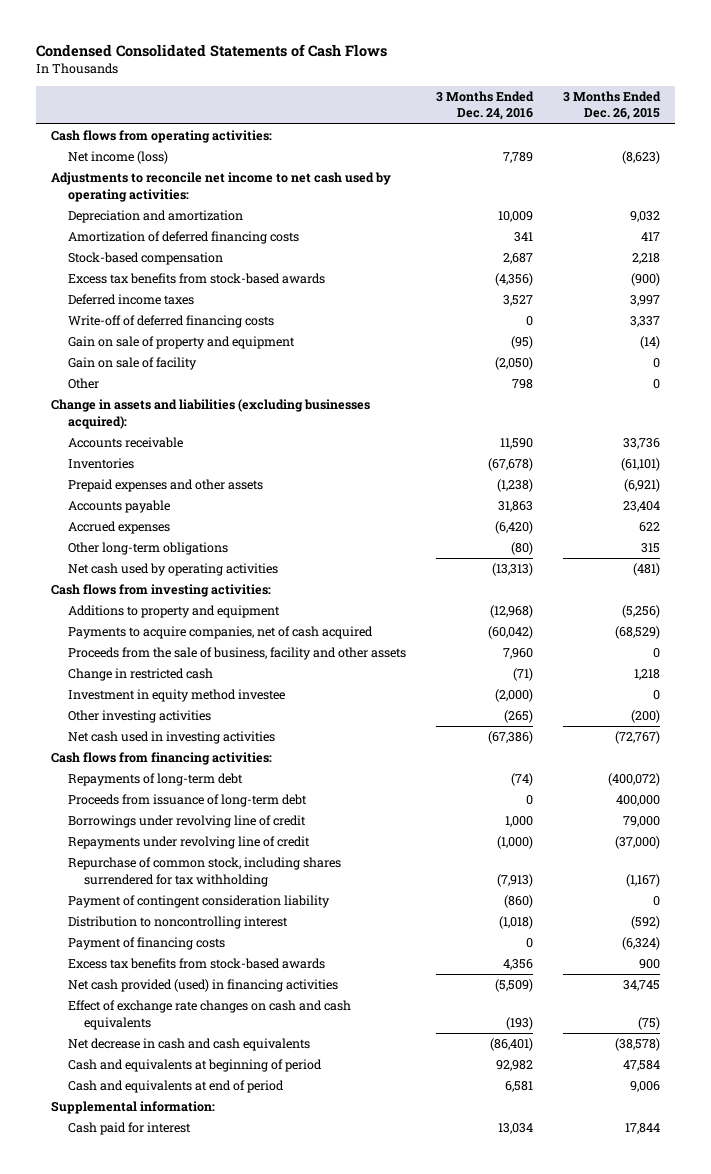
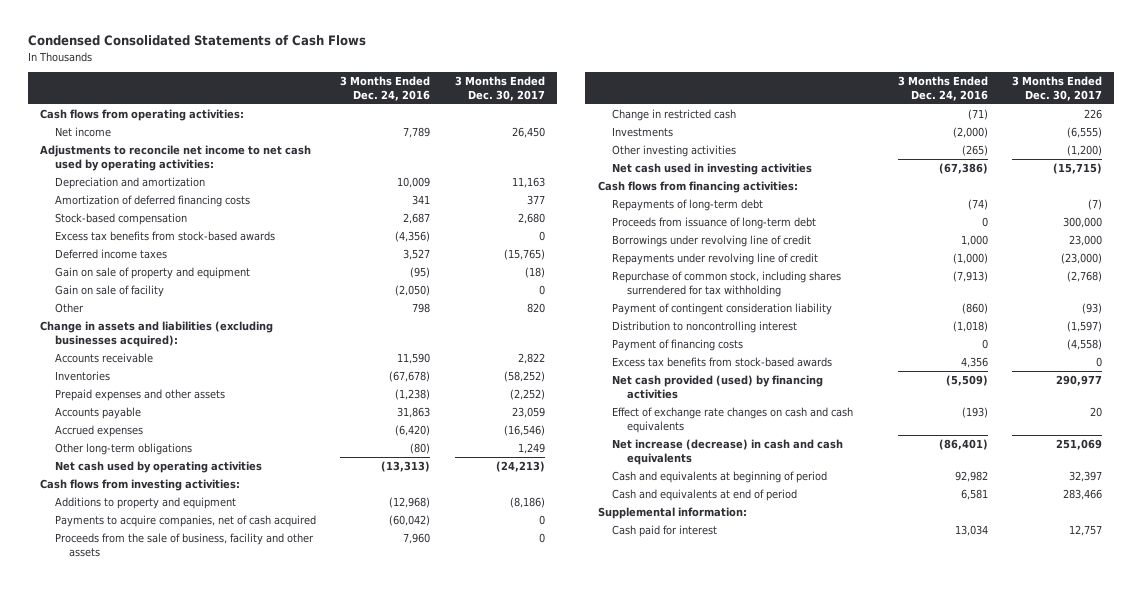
- | 3 Months Ended Dec. 24, 2016 | 3 Months Ended Dec. 26, 2015
+ | 3 Months Ended Dec. 24, 2016 | 3 Months Ended Dec. 30, 2017
- Net income (loss) | 7,789 | (8,623)
+ Net income | 7,789 | 26,450
- Write-off of deferred financing costs | 0 | 3,337
- Investment in equity method investee | (2,000) | 0
+ Investments | (2,000) | (6,555)
- Net cash provided (used) in financing activities | (5,509) | 34,745
+ Net cash provided (used) by financing activities | (5,509) | 290,977
- Net decrease in cash and cash equivalents | (86,401) | (38,578)
+ Net increase (decrease) in cash and cash equivalents | (86,401) | 251,069

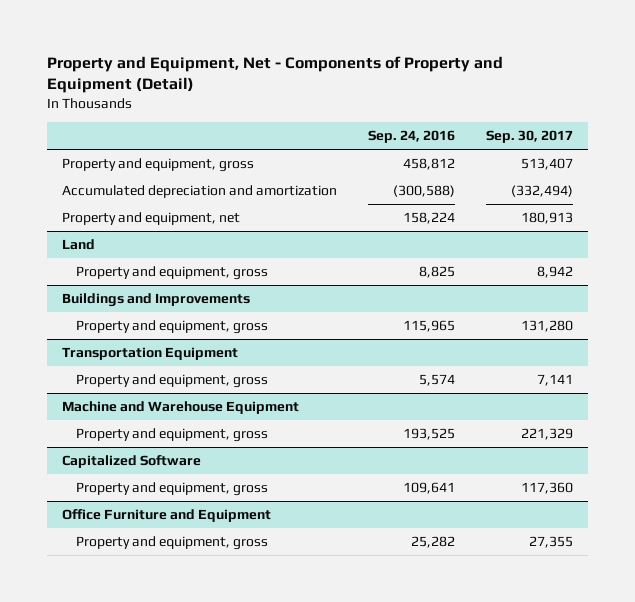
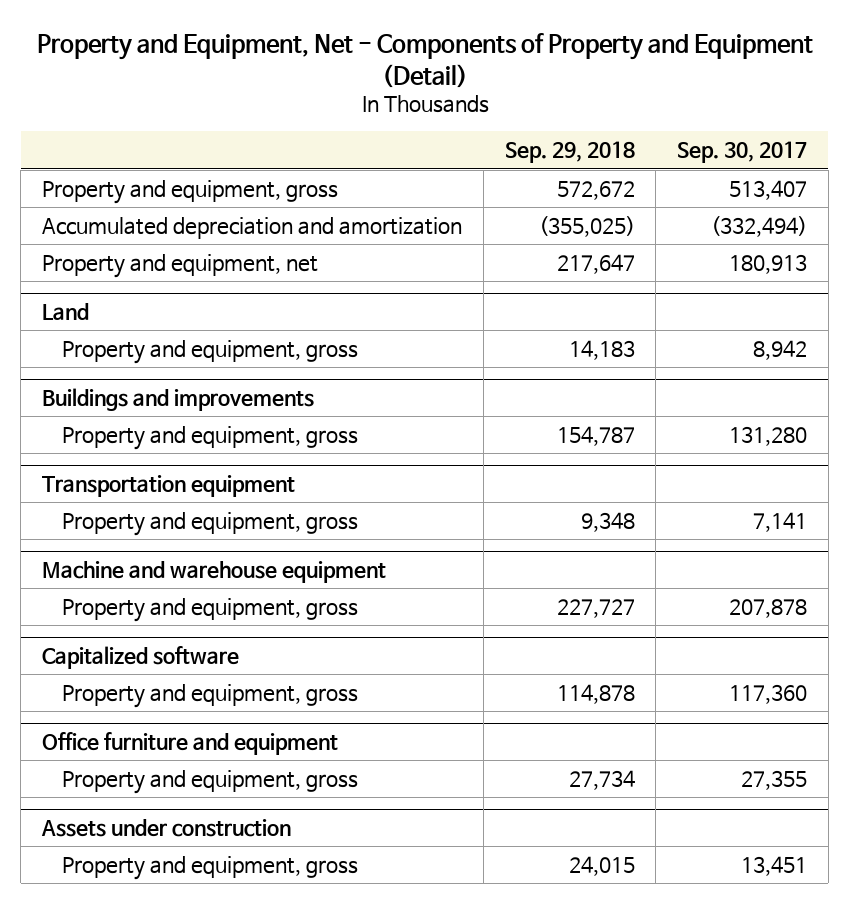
- | Sep. 24, 2016 | Sep. 30, 2017
+ | Sep. 29, 2018 | Sep. 30, 2017
- Buildings and Improvements
+ Buildings and improvements
- Transportation Equipment
+ Transportation equipment
- Machine and Warehouse Equipment
- Property and equipment, gross | 193,525 | 221,329
- Capitalized Software
+ Machine and warehouse equipment
+ Property and equipment, gross | 227,727 | 207,878
+ Capitalized software
- Office Furniture and Equipment
+ Office furniture and equipment
+ Assets under construction
+ Property and equipment, gross | 24,015 | 13,451

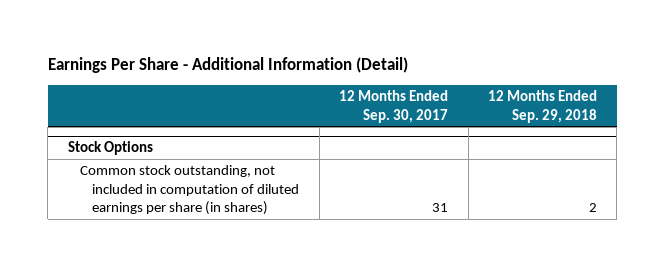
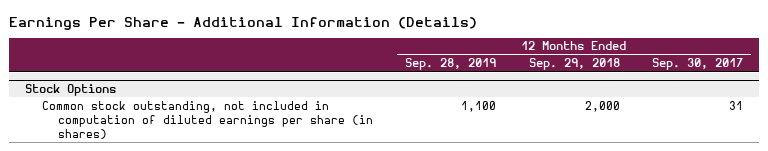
- Earnings Per Share - Additional Information (Detail)
+ Earnings Per Share - Additional Information (Details)
- | 12 Months Ended Sep. 30, 2017 | 12 Months Ended Sep. 29, 2018
+ | 12 Months Ended Sep. 28, 2019 | 12 Months Ended Sep. 29, 2018 | 12 Months Ended Sep. 30, 2017
@ Stock Options
- Common stock outstanding, not included in computation of diluted earnings per share (in shares) | 31 | 2
+ Common stock outstanding, not included in computation of diluted earnings per share (in shares) | 1,100 | 2,000 | 31

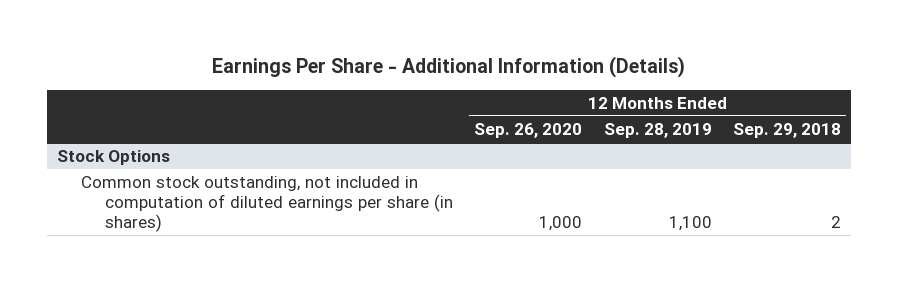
- | 12 Months Ended Sep. 28, 2019 | 12 Months Ended Sep. 29, 2018 | 12 Months Ended Sep. 30, 2017
+ | 12 Months Ended Sep. 26, 2020 | 12 Months Ended Sep. 28, 2019 | 12 Months Ended Sep. 29, 2018
@ Stock Options
- Common stock outstanding, not included in computation of diluted earnings per share (in shares) | 1,100 | 2,000 | 31
+ Common stock outstanding, not included in computation of diluted earnings per share (in shares) | 1,000 | 1,100 | 2

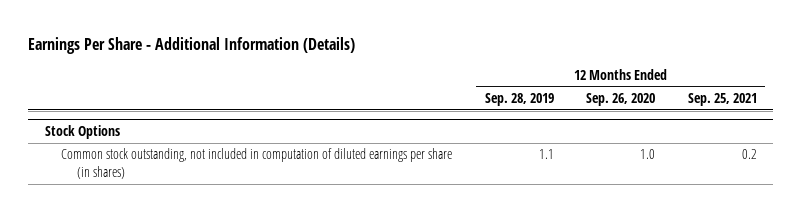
- | 12 Months Ended Sep. 26, 2020 | 12 Months Ended Sep. 28, 2019 | 12 Months Ended Sep. 29, 2018
+ | 12 Months Ended Sep. 28, 2019 | 12 Months Ended Sep. 26, 2020 | 12 Months Ended Sep. 25, 2021
@ Stock Options
- Common stock outstanding, not included in computation of diluted earnings per share (in shares) | 1,000 | 1,100 | 2
+ Common stock outstanding, not included in computation of diluted earnings per share (in shares) | 1.1 | 1.0 | 0.2

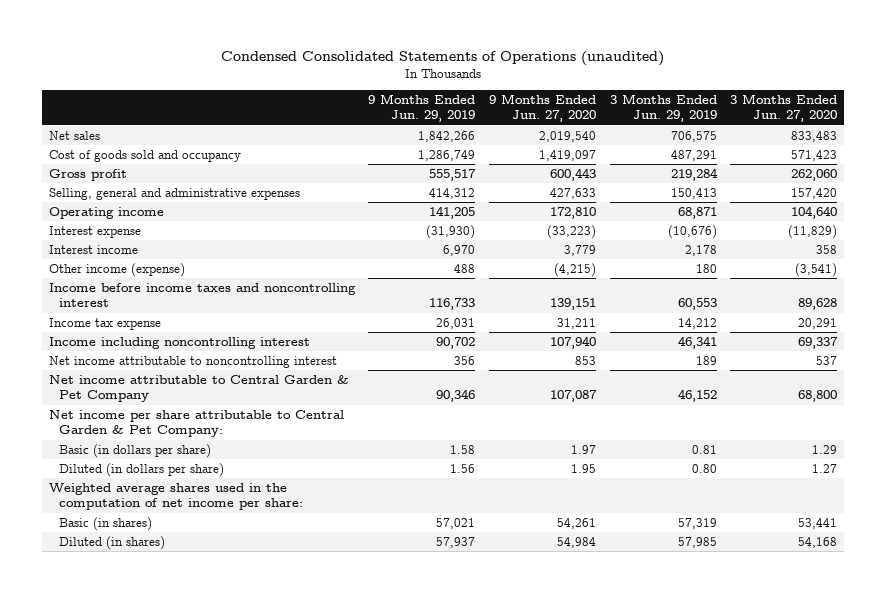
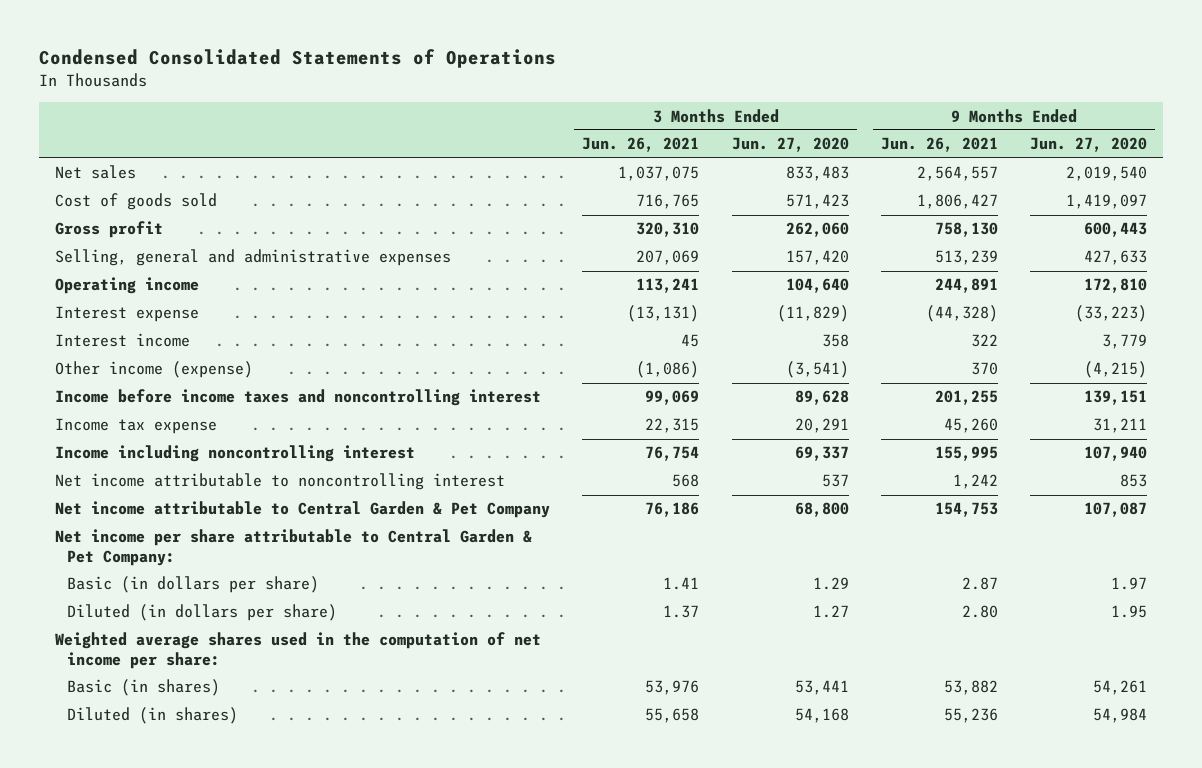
- Condensed Consolidated Statements of Operations (unaudited)
+ Condensed Consolidated Statements of Operations
- | 9 Months Ended Jun. 29, 2019 | 9 Months Ended Jun. 27, 2020 | 3 Months Ended Jun. 29, 2019 | 3 Months Ended Jun. 27, 2020
+ | 3 Months Ended Jun. 26, 2021 | 3 Months Ended Jun. 27, 2020 | 9 Months Ended Jun. 26, 2021 | 9 Months Ended Jun. 27, 2020
- Cost of goods sold and occupancy | 1,286,749 | 1,419,097 | 487,291 | 571,423
+ Cost of goods sold | 716,765 | 571,423 | 1,806,427 | 1,419,097

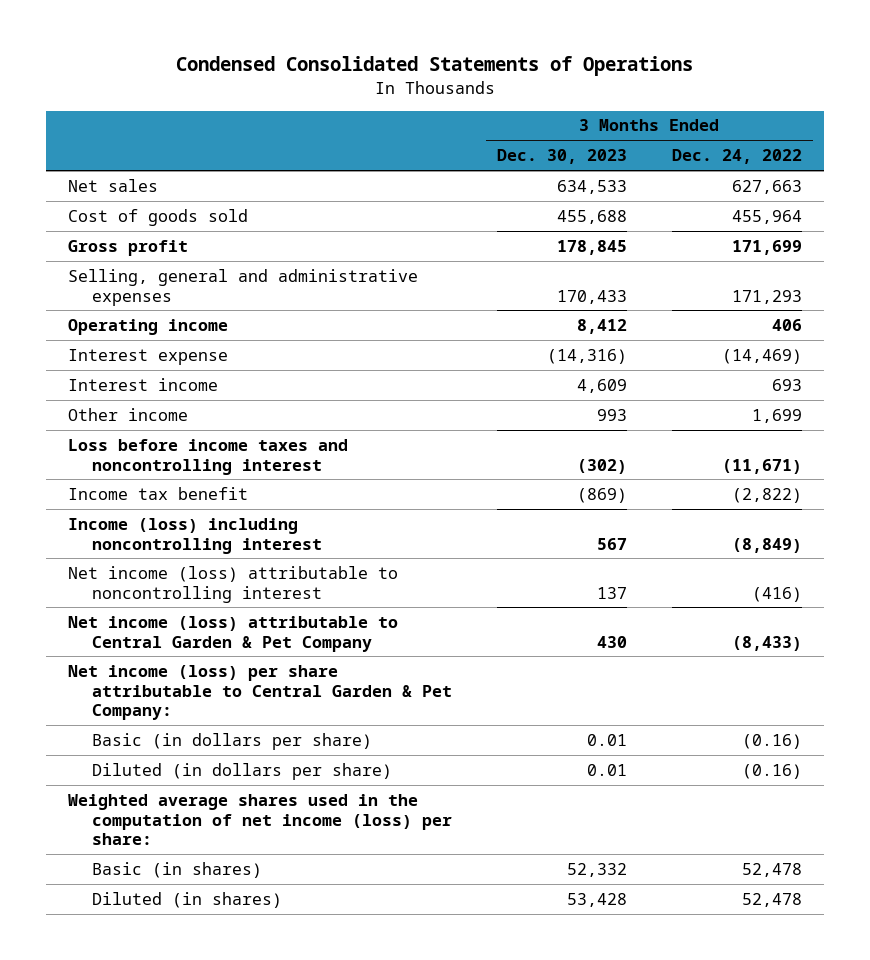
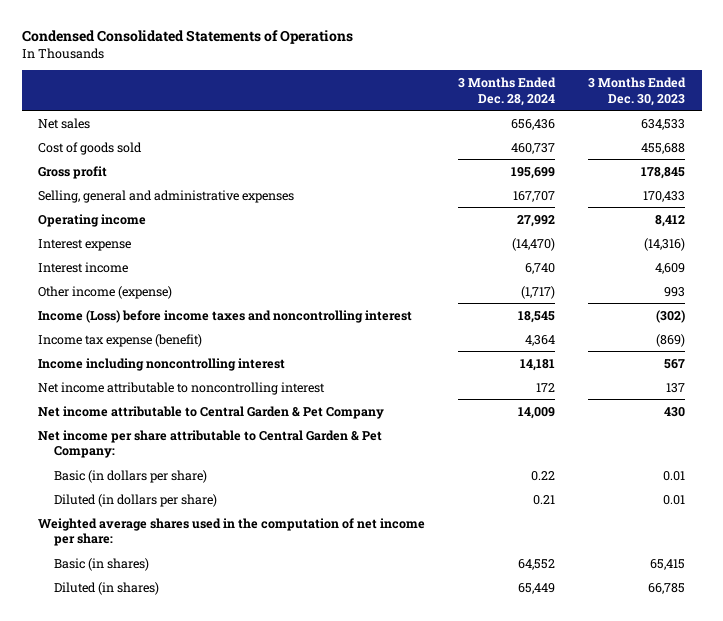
- | 3 Months Ended Dec. 30, 2023 | 3 Months Ended Dec. 24, 2022
+ | 3 Months Ended Dec. 28, 2024 | 3 Months Ended Dec. 30, 2023
- Other income | 993 | 1,699
- Loss before income taxes and noncontrolling interest | (302) | (11,671)
- Income tax benefit | (869) | (2,822)
- Income (loss) including noncontrolling interest | 567 | (8,849)
- Net income (loss) attributable to noncontrolling interest | 137 | (416)
- Net income (loss) attributable to Central Garden & Pet Company | 430 | (8,433)
- Net income (loss) per share attributable to Central Garden & Pet Company:
+ Other income (expense) | (1,717) | 993
+ Income (Loss) before income taxes and noncontrolling interest | 18,545 | (302)
+ Income tax expense (benefit) | 4,364 | (869)
+ Income including noncontrolling interest | 14,181 | 567
+ Net income attributable to noncontrolling interest | 172 | 137
+ Net income attributable to Central Garden & Pet Company | 14,009 | 430
+ Net income per share attributable to Central Garden & Pet Company:
- Weighted average shares used in the computation of net income (loss) per share:
- Basic (in shares) | 52,332 | 52,478
- Diluted (in shares) | 53,428 | 52,478
+ Weighted average shares used in the computation of net income per share:
+ Basic (in shares) | 64,552 | 65,415
+ Diluted (in shares) | 65,449 | 66,785

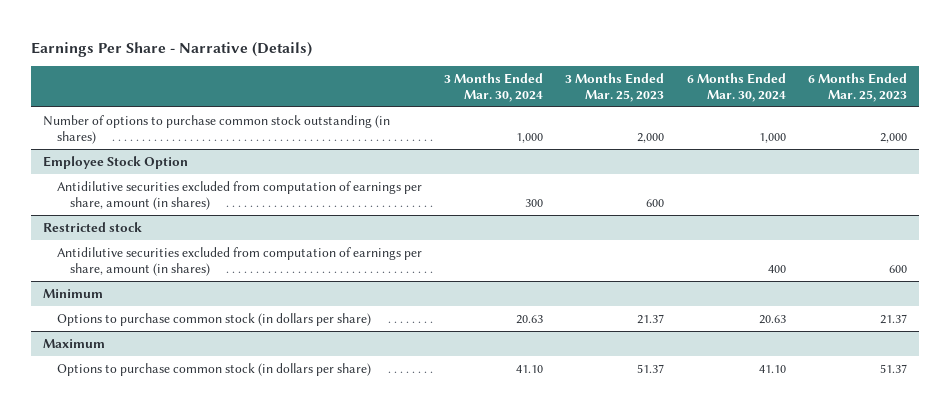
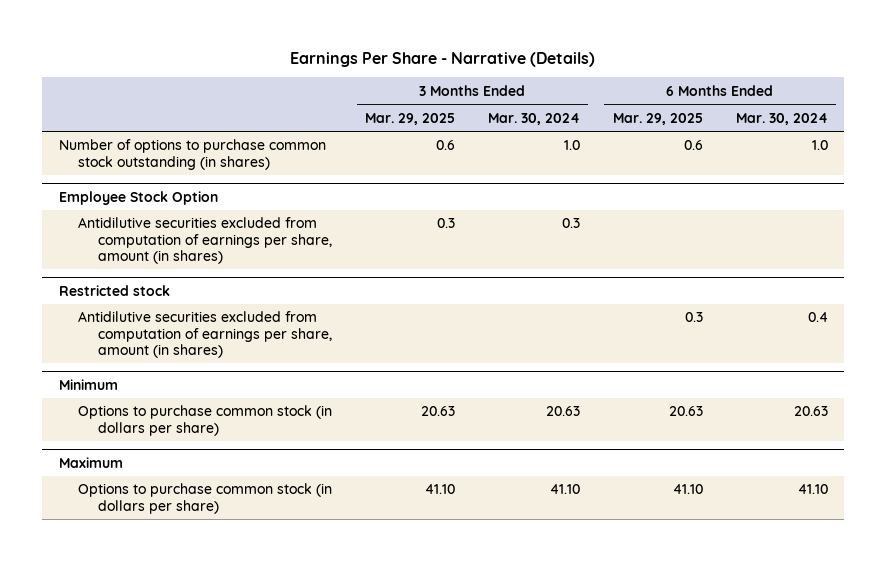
- | 3 Months Ended Mar. 30, 2024 | 3 Months Ended Mar. 25, 2023 | 6 Months Ended Mar. 30, 2024 | 6 Months Ended Mar. 25, 2023
+ | 3 Months Ended Mar. 29, 2025 | 3 Months Ended Mar. 30, 2024 | 6 Months Ended Mar. 29, 2025 | 6 Months Ended Mar. 30, 2024
- Number of options to purchase common stock outstanding (in shares) | 1,000 | 2,000 | 1,000 | 2,000
+ Number of options to purchase common stock outstanding (in shares) | 0.6 | 1.0 | 0.6 | 1.0
@ Employee Stock Option
- Antidilutive securities excluded from computation of earnings per share, amount (in shares) | 300 | 600 | |
+ Antidilutive securities excluded from computation of earnings per share, amount (in shares) | 0.3 | 0.3 | |
@ Restricted stock
- Antidilutive securities excluded from computation of earnings per share, amount (in shares) | | | 400 | 600
+ Antidilutive securities excluded from computation of earnings per share, amount (in shares) | | | 0.3 | 0.4

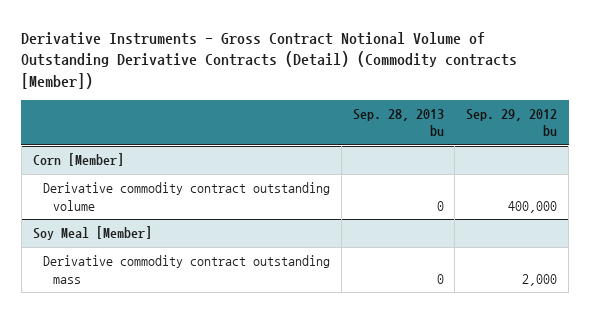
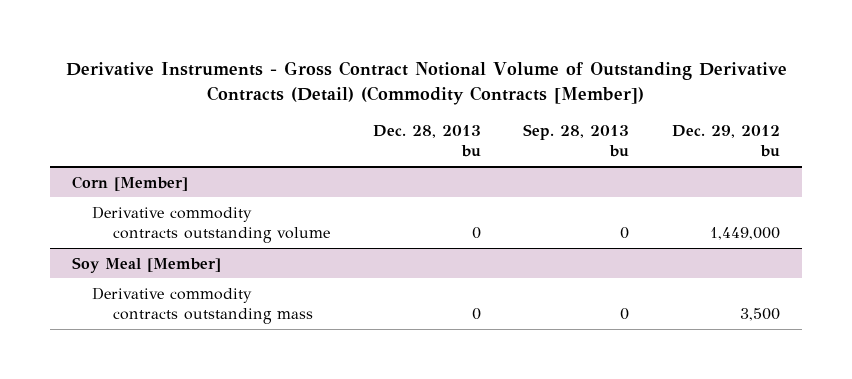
- Derivative Instruments - Gross Contract Notional Volume of Outstanding Derivative Contracts (Detail) (Commodity contracts [Member])
+ Derivative Instruments - Gross Contract Notional Volume of Outstanding Derivative Contracts (Detail) (Commodity Contracts [Member])
- | Sep. 28, 2013 bu | Sep. 29, 2012 bu
+ | Dec. 28, 2013 bu | Sep. 28, 2013 bu | Dec. 29, 2012 bu
@ Corn [Member]
- Derivative commodity contract outstanding volume | 0 | 400,000
+ Derivative commodity contracts outstanding volume | 0 | 0 | 1,449,000
@ Soy Meal [Member]
- Derivative commodity contract outstanding mass | 0 | 2,000
+ Derivative commodity contracts outstanding mass | 0 | 0 | 3,500

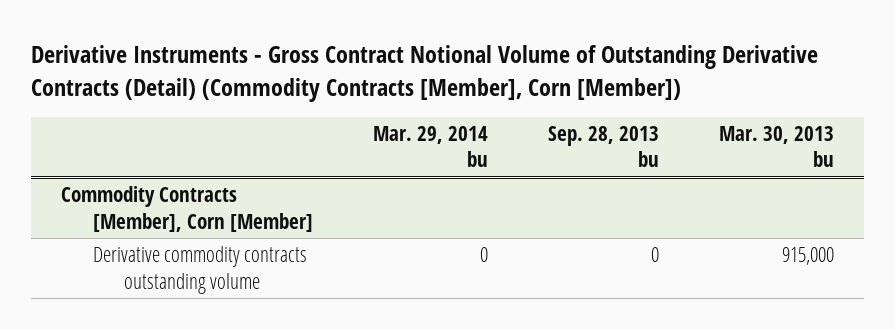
- Derivative Instruments - Gross Contract Notional Volume of Outstanding Derivative Contracts (Detail) (Commodity Contracts [Member])
+ Derivative Instruments - Gross Contract Notional Volume of Outstanding Derivative Contracts (Detail) (Commodity Contracts [Member], Corn [Member])
- | Dec. 28, 2013 bu | Sep. 28, 2013 bu | Dec. 29, 2012 bu
+ | Mar. 29, 2014 bu | Sep. 28, 2013 bu | Mar. 30, 2013 bu
- Corn [Member]
+ Commodity Contracts [Member], Corn [Member]
- Soy Meal [Member]
- Derivative commodity contracts outstanding mass | 0 | 0 | 3,500

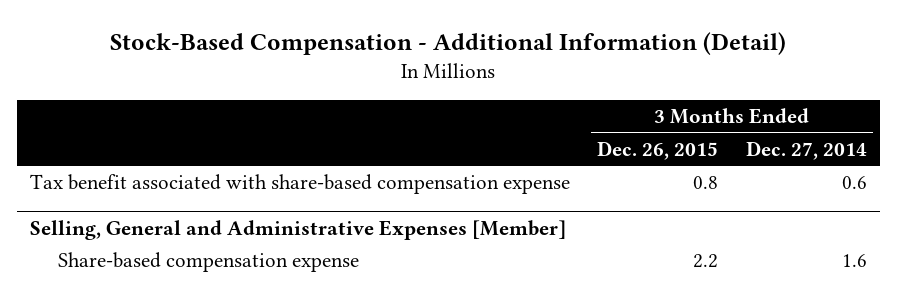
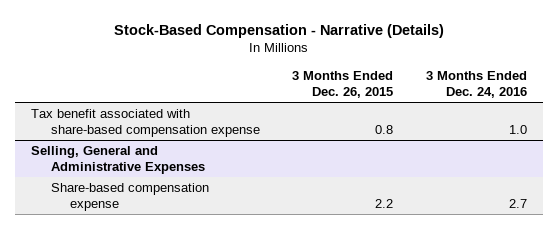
- Stock-Based Compensation - Additional Information (Detail)
+ Stock-Based Compensation - Narrative (Details)
- | 3 Months Ended Dec. 26, 2015 | 3 Months Ended Dec. 27, 2014
+ | 3 Months Ended Dec. 26, 2015 | 3 Months Ended Dec. 24, 2016
- Selling, General and Administrative Expenses [Member]
+ Selling, General and Administrative Expenses

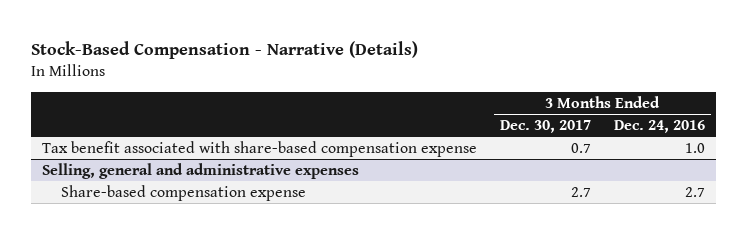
- | 3 Months Ended Dec. 26, 2015 | 3 Months Ended Dec. 24, 2016
+ | 3 Months Ended Dec. 30, 2017 | 3 Months Ended Dec. 24, 2016
- Selling, General and Administrative Expenses
+ Selling, general and administrative expenses

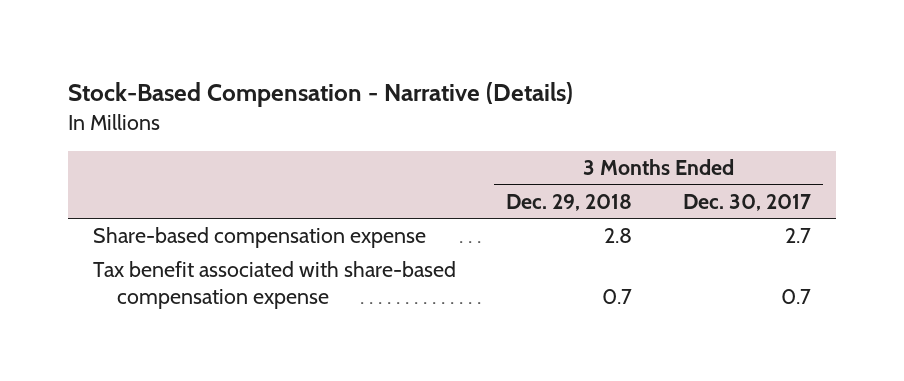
- | 3 Months Ended Dec. 30, 2017 | 3 Months Ended Dec. 24, 2016
+ | 3 Months Ended Dec. 29, 2018 | 3 Months Ended Dec. 30, 2017
- Selling, general and administrative expenses
moved down: Tax benefit associated with share-based compensation expense | 0.7 | 0.7

